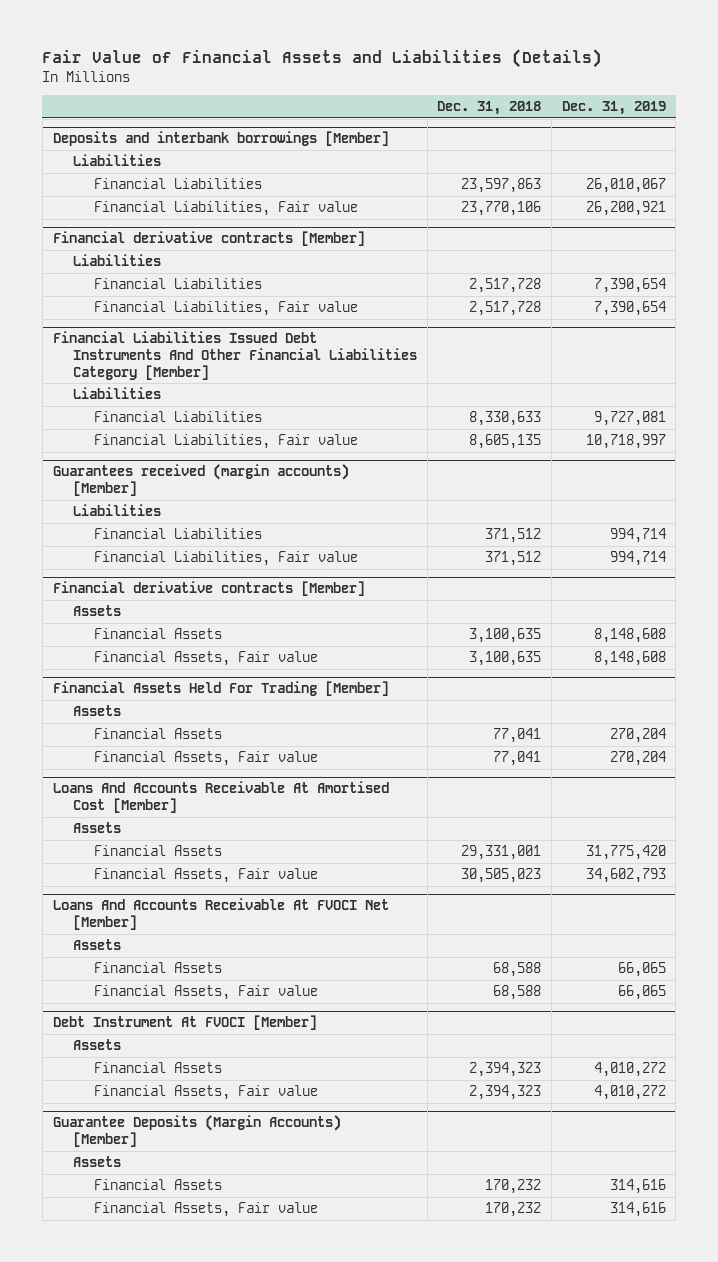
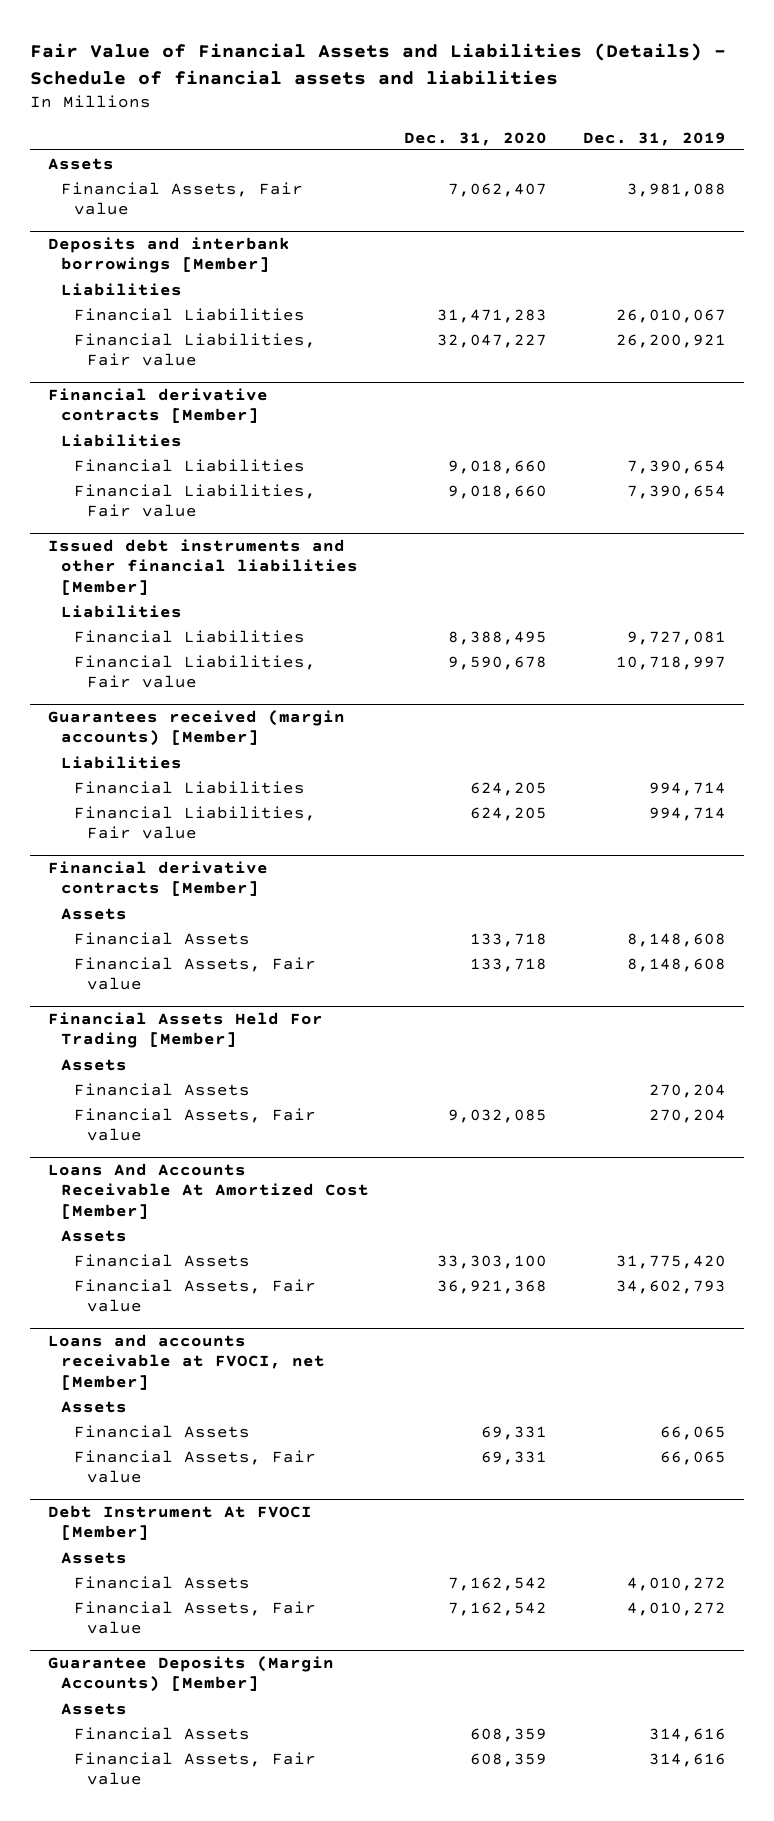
- Fair Value of Financial Assets and Liabilities (Details)
+ Fair Value of Financial Assets and Liabilities (Details) - Schedule of financial assets and liabilities
- | Dec. 31, 2018 | Dec. 31, 2019
+ | Dec. 31, 2020 | Dec. 31, 2019
+ Assets
+ Financial Assets, Fair value | 7,062,407 | 3,981,088
- Financial Liabilities Issued Debt Instruments And Other Financial Liabilities Category [Member]
+ Issued debt instruments and other financial liabilities [Member]
- Loans And Accounts Receivable At Amortised Cost [Member]
+ Loans And Accounts Receivable At Amortized Cost [Member]
- Loans And Accounts Receivable At FVOCI Net [Member]
+ Loans and accounts receivable at FVOCI, net [Member]

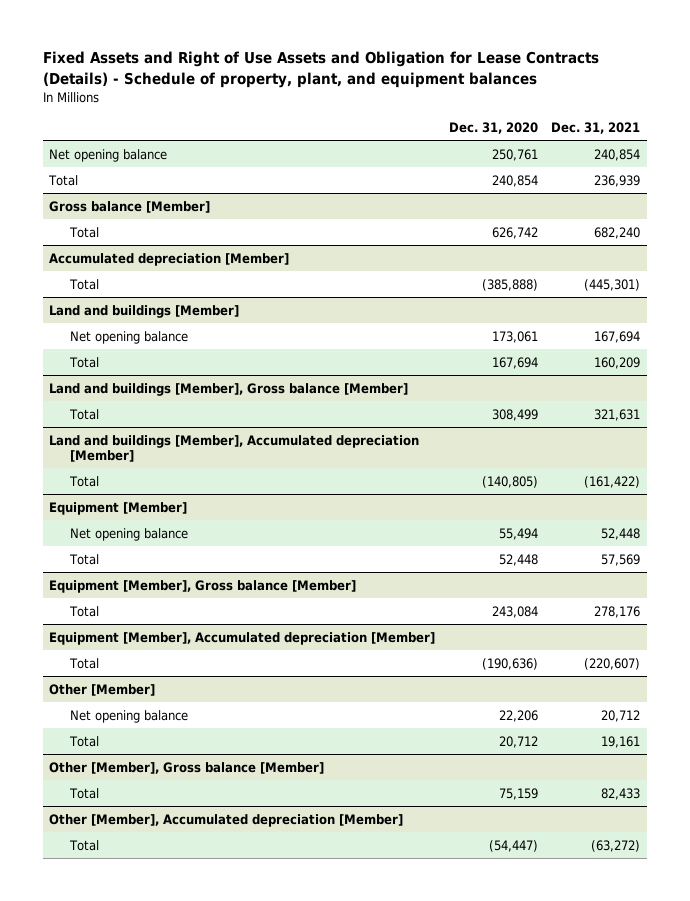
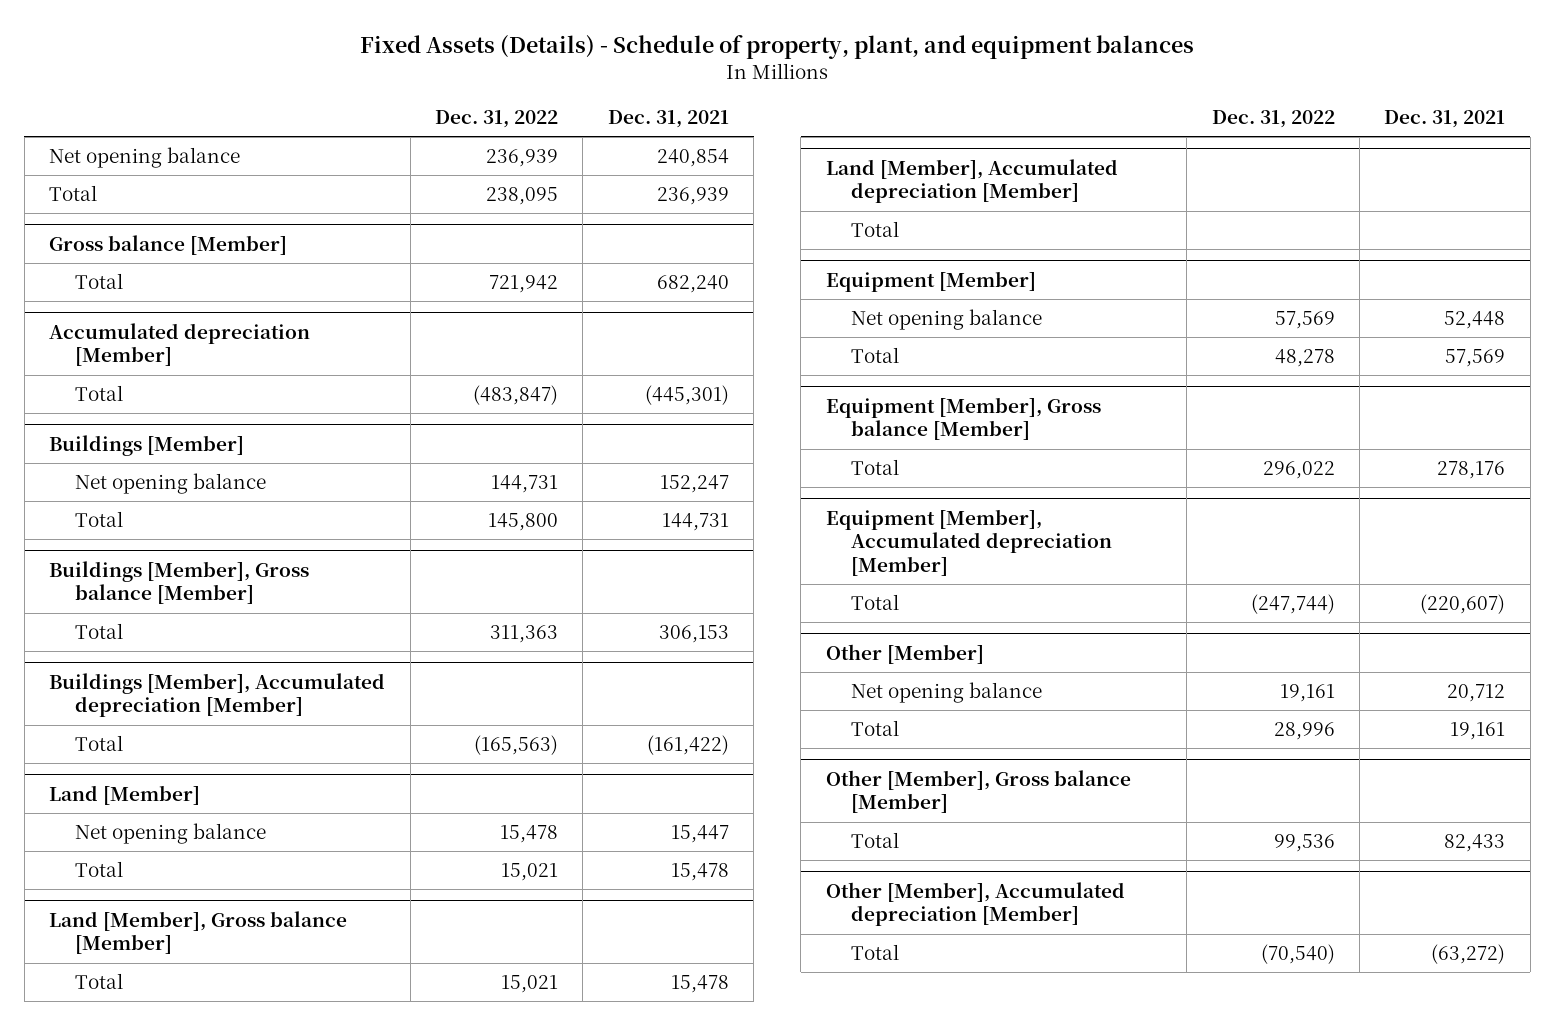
- Fixed Assets and Right of Use Assets and Obligation for Lease Contracts (Details) - Schedule of property, plant, and equipment balances
+ Fixed Assets (Details) - Schedule of property, plant, and equipment balances
- | Dec. 31, 2020 | Dec. 31, 2021
+ | Dec. 31, 2022 | Dec. 31, 2021
- Land and buildings [Member]
- Net opening balance | 173,061 | 167,694
- Total | 167,694 | 160,209
- Land and buildings [Member], Gross balance [Member]
- Total | 308,499 | 321,631
- Land and buildings [Member], Accumulated depreciation [Member]
+ Buildings [Member]
+ Net opening balance | 144,731 | 152,247
+ Total | 145,800 | 144,731
+ Buildings [Member], Gross balance [Member]
+ Total | 311,363 | 306,153
+ Buildings [Member], Accumulated depreciation [Member]
+ Land [Member]
+ Net opening balance | 15,478 | 15,447
+ Total | 15,021 | 15,478
+ Land [Member], Gross balance [Member]
+ Total | 15,021 | 15,478
+ Land [Member], Accumulated depreciation [Member]
+ Total

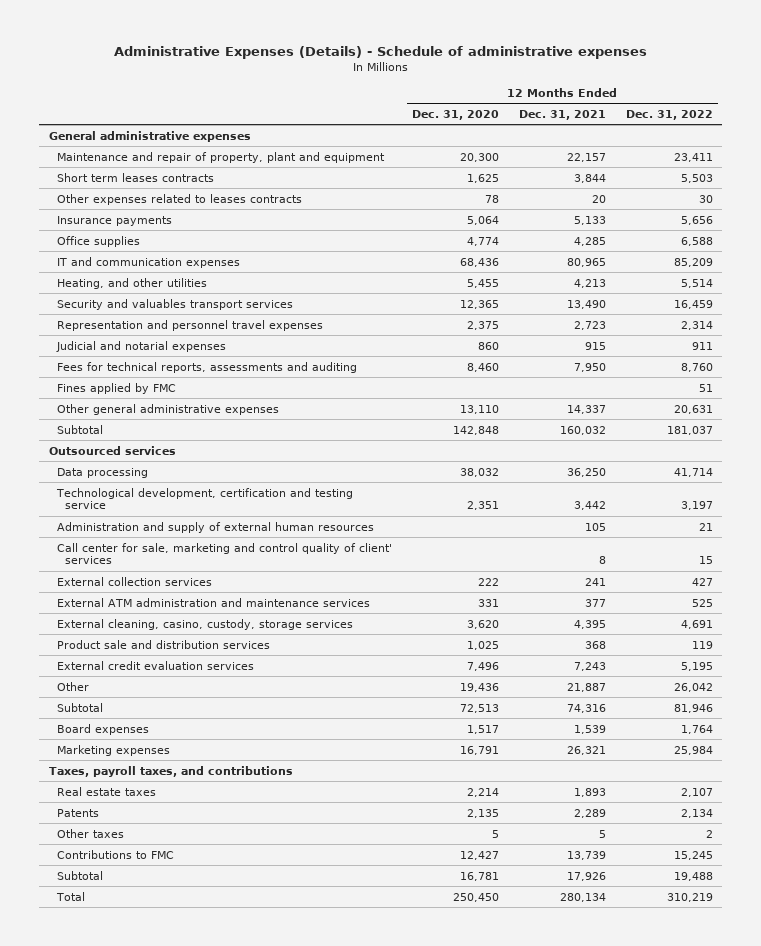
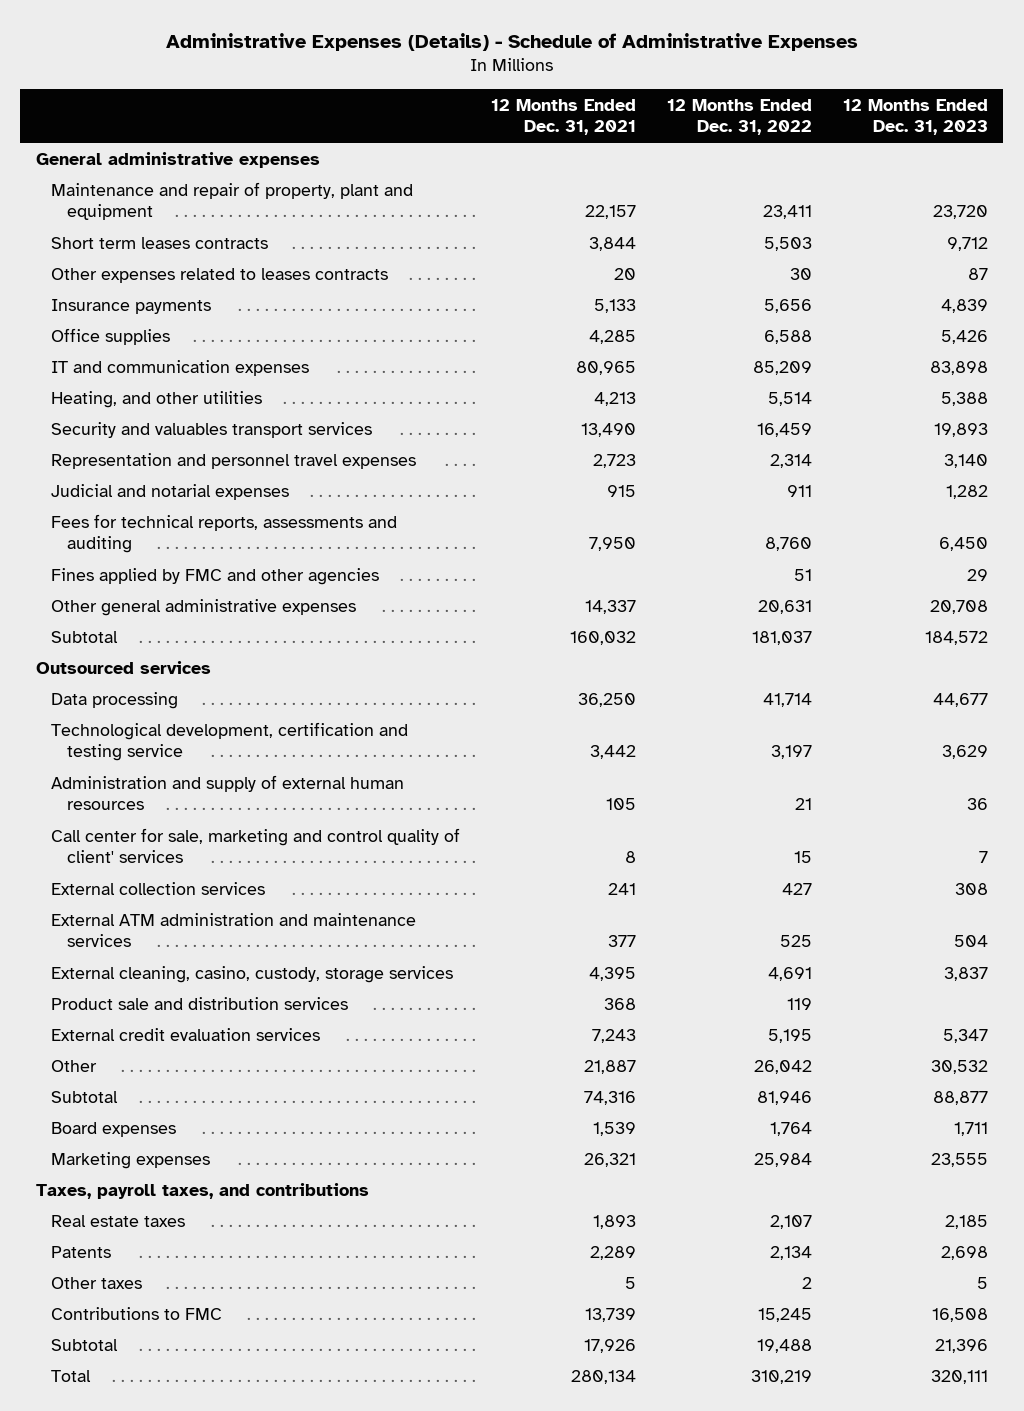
- Administrative Expenses (Details) - Schedule of administrative expenses
+ Administrative Expenses (Details) - Schedule of Administrative Expenses
- | 12 Months Ended Dec. 31, 2020 | 12 Months Ended Dec. 31, 2021 | 12 Months Ended Dec. 31, 2022
+ | 12 Months Ended Dec. 31, 2021 | 12 Months Ended Dec. 31, 2022 | 12 Months Ended Dec. 31, 2023
- Fines applied by FMC | | | 51
+ Fines applied by FMC and other agencies | | 51 | 29

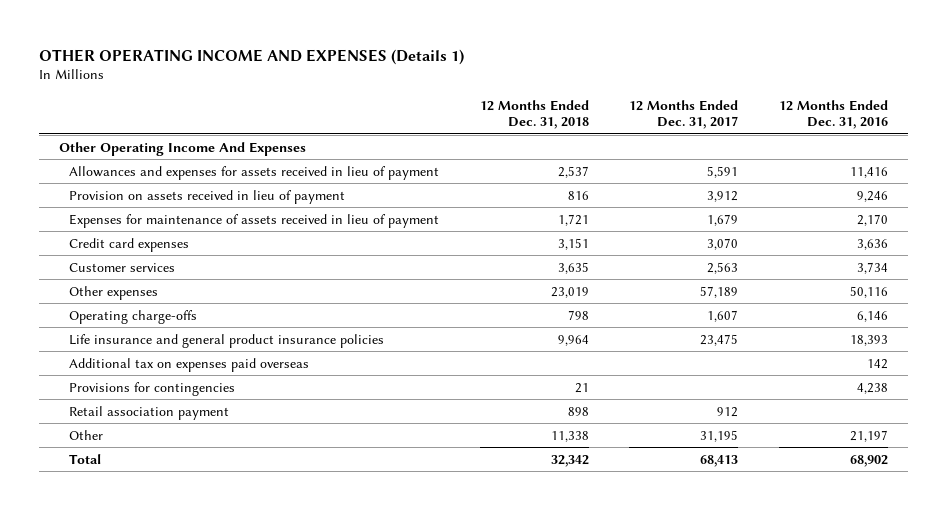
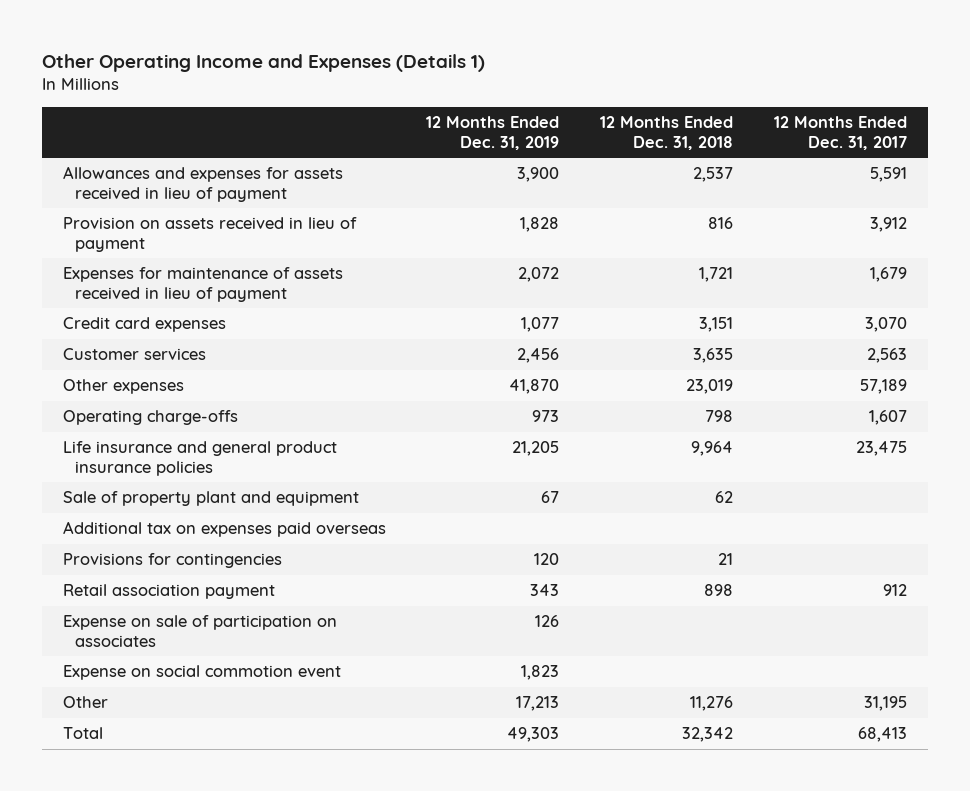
- OTHER OPERATING INCOME AND EXPENSES (Details 1)
+ Other Operating Income and Expenses (Details 1)
- | 12 Months Ended Dec. 31, 2018 | 12 Months Ended Dec. 31, 2017 | 12 Months Ended Dec. 31, 2016
+ | 12 Months Ended Dec. 31, 2019 | 12 Months Ended Dec. 31, 2018 | 12 Months Ended Dec. 31, 2017
- Other Operating Income And Expenses
+ Sale of property plant and equipment | 67 | 62 |
- Other | 11,338 | 31,195 | 21,197
+ Expense on sale of participation on associates | 126 | |
+ Expense on social commotion event | 1,823 | |
+ Other | 17,213 | 11,276 | 31,195

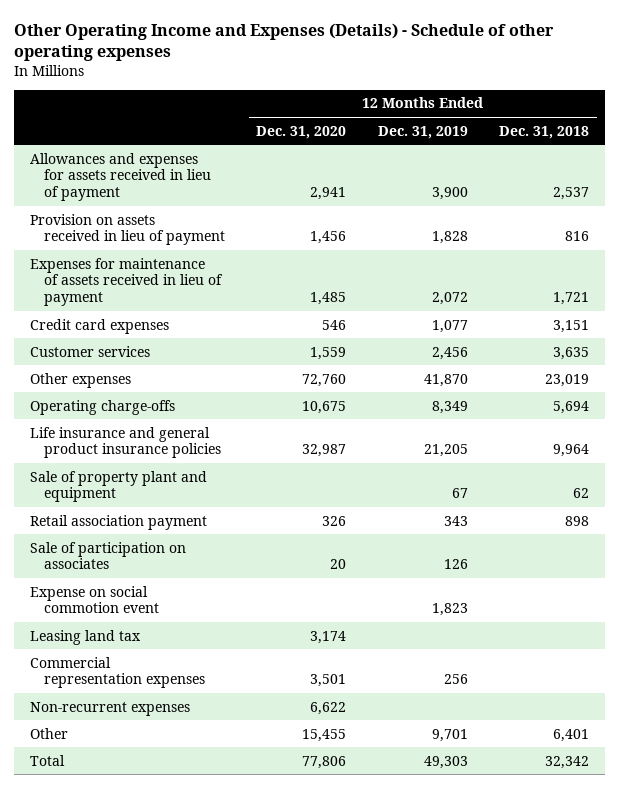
- Other Operating Income and Expenses (Details 1)
+ Other Operating Income and Expenses (Details) - Schedule of other operating expenses
- | 12 Months Ended Dec. 31, 2019 | 12 Months Ended Dec. 31, 2018 | 12 Months Ended Dec. 31, 2017
+ | 12 Months Ended Dec. 31, 2020 | 12 Months Ended Dec. 31, 2019 | 12 Months Ended Dec. 31, 2018
- Operating charge-offs | 973 | 798 | 1,607
+ Operating charge-offs | 10,675 | 8,349 | 5,694
- Additional tax on expenses paid overseas
- Provisions for contingencies | 120 | 21 |
- Expense on sale of participation on associates | 126 | |
+ Sale of participation on associates | 20 | 126 |
- Other | 17,213 | 11,276 | 31,195
+ Leasing land tax | 3,174 | |
+ Commercial representation expenses | 3,501 | 256 |
+ Non-recurrent expenses | 6,622 | |
+ Other | 15,455 | 9,701 | 6,401

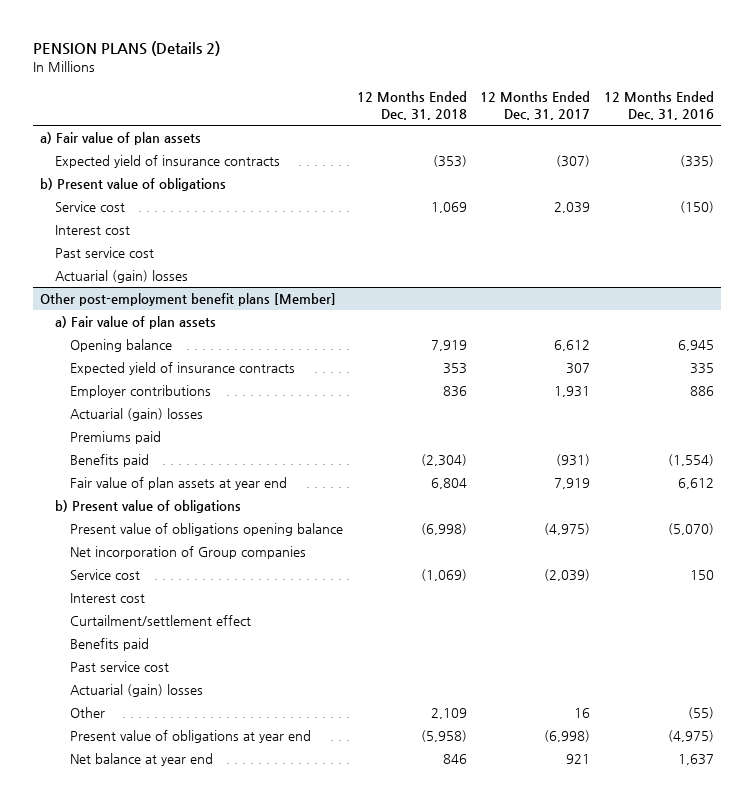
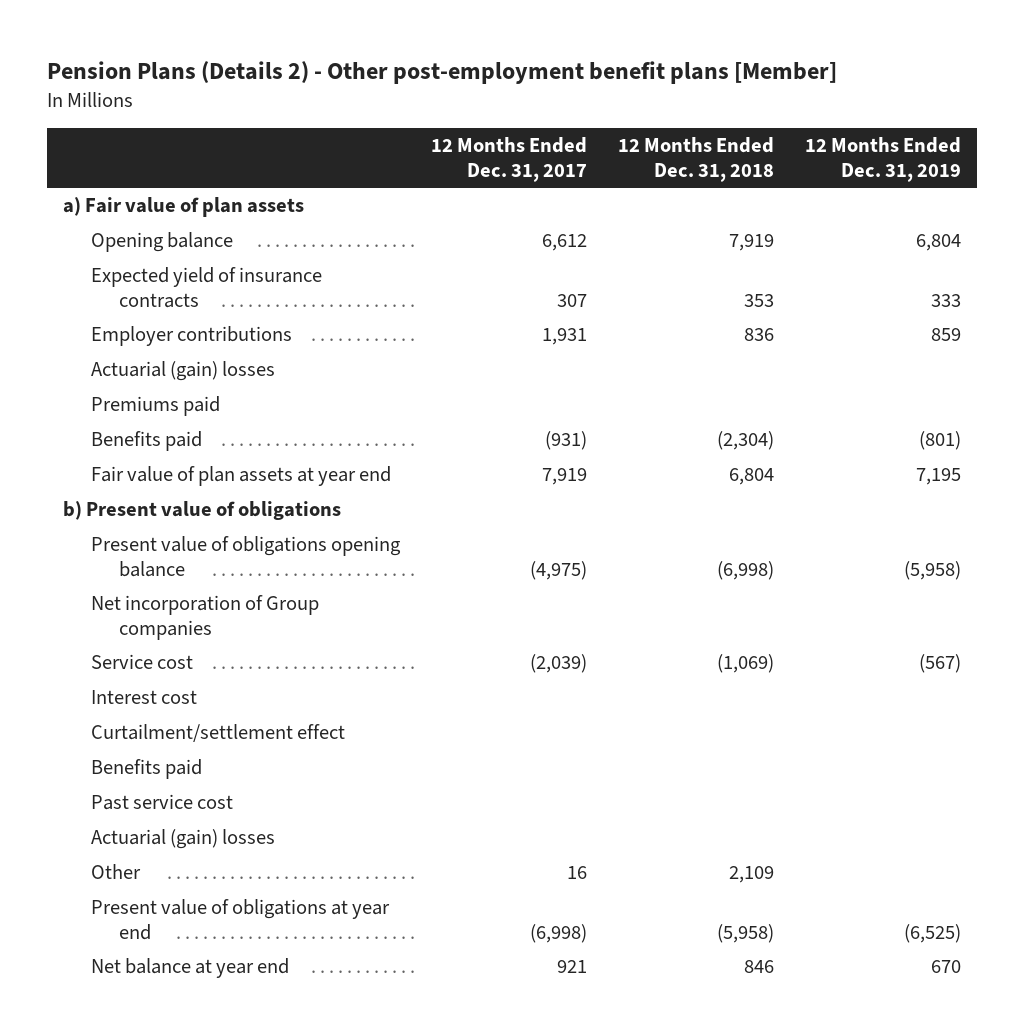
- PENSION PLANS (Details 2)
+ Pension Plans (Details 2) - Other post-employment benefit plans [Member]
- | 12 Months Ended Dec. 31, 2018 | 12 Months Ended Dec. 31, 2017 | 12 Months Ended Dec. 31, 2016
+ | 12 Months Ended Dec. 31, 2017 | 12 Months Ended Dec. 31, 2018 | 12 Months Ended Dec. 31, 2019
- Expected yield of insurance contracts | (353) | (307) | (335)
- b) Present value of obligations
- Service cost | 1,069 | 2,039 | (150)
- Interest cost
- Past service cost
- Actuarial (gain) losses
- Other post-employment benefit plans [Member]
- a) Fair value of plan assets

